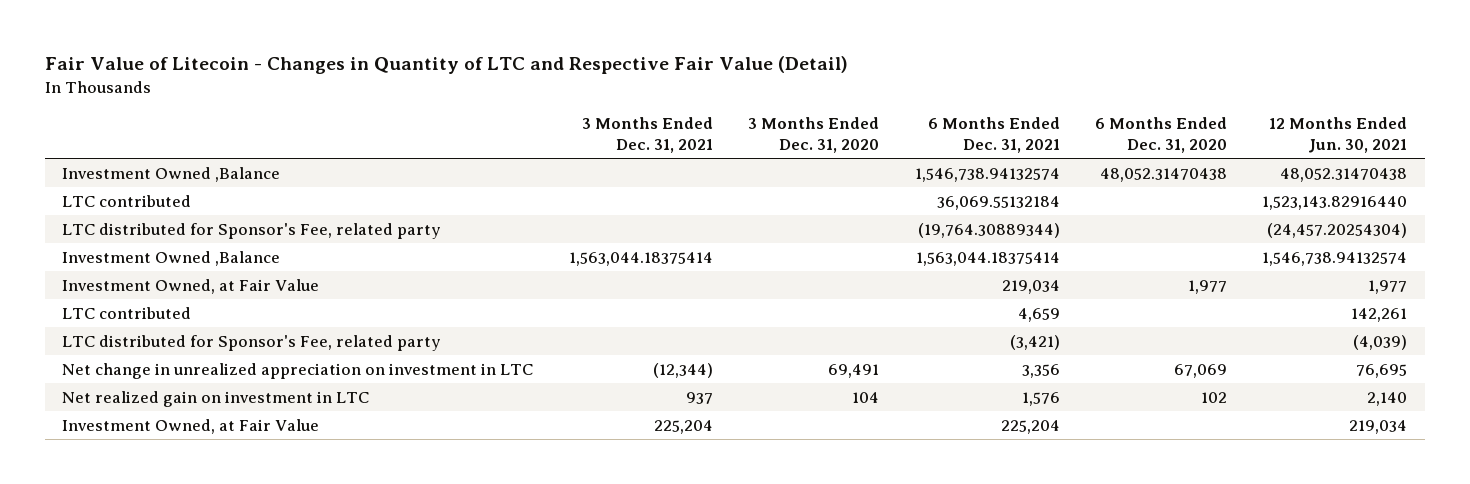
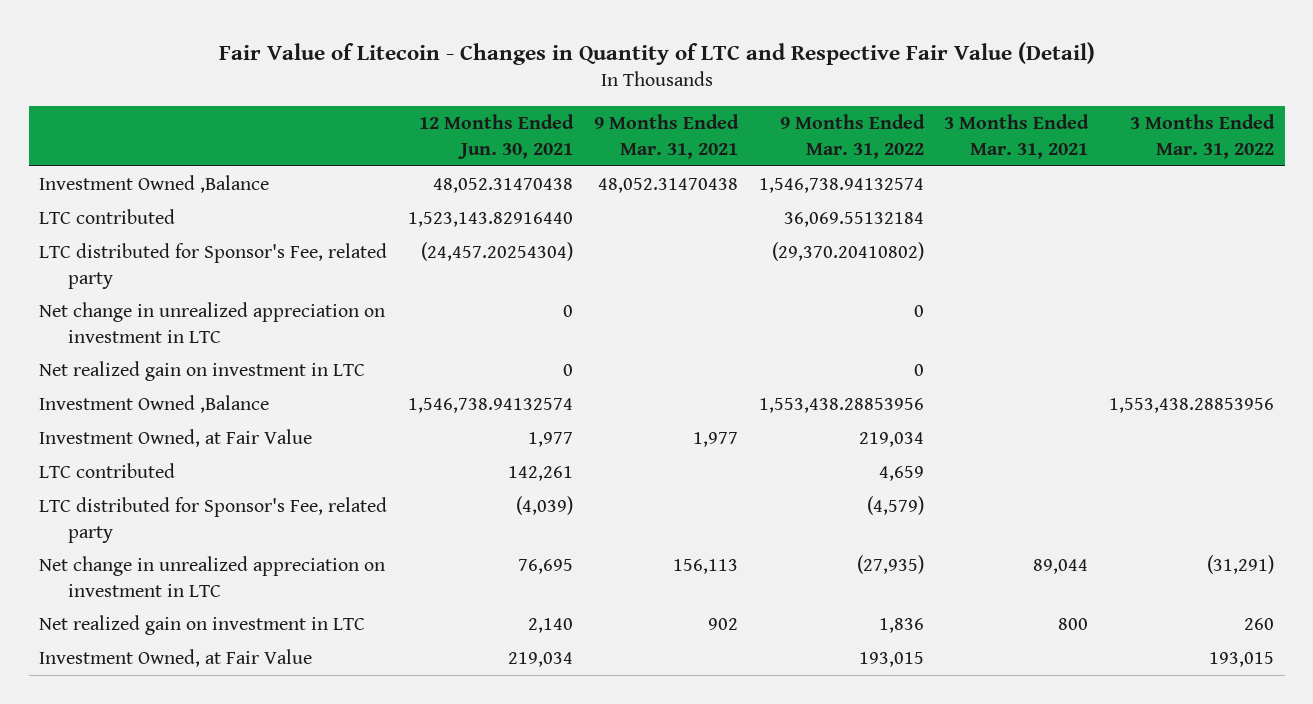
- | 3 Months Ended Dec. 31, 2021 | 3 Months Ended Dec. 31, 2020 | 6 Months Ended Dec. 31, 2021 | 6 Months Ended Dec. 31, 2020 | 12 Months Ended Jun. 30, 2021
+ | 12 Months Ended Jun. 30, 2021 | 9 Months Ended Mar. 31, 2021 | 9 Months Ended Mar. 31, 2022 | 3 Months Ended Mar. 31, 2021 | 3 Months Ended Mar. 31, 2022
+ Net change in unrealized appreciation on investment in LTC | 0 | | 0 | |
+ Net realized gain on investment in LTC | 0 | | 0 | |

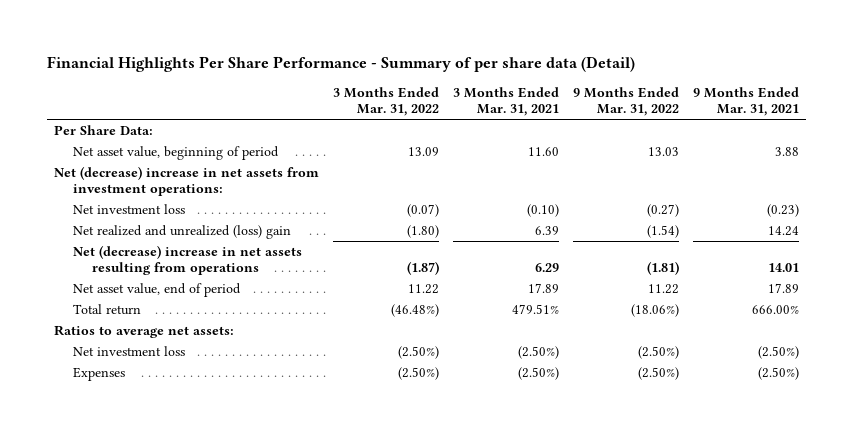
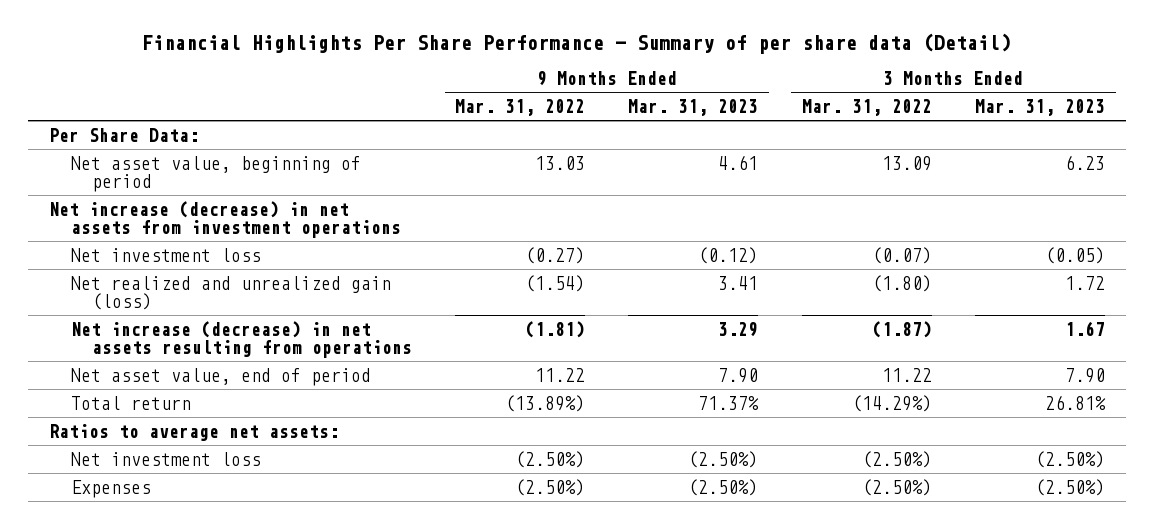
- | 3 Months Ended Mar. 31, 2022 | 3 Months Ended Mar. 31, 2021 | 9 Months Ended Mar. 31, 2022 | 9 Months Ended Mar. 31, 2021
+ | 9 Months Ended Mar. 31, 2022 | 9 Months Ended Mar. 31, 2023 | 3 Months Ended Mar. 31, 2022 | 3 Months Ended Mar. 31, 2023
- Net (decrease) increase in net assets from investment operations:
+ Net increase (decrease) in net assets from investment operations
- Net realized and unrealized (loss) gain | (1.80) | 6.39 | (1.54) | 14.24
- Net (decrease) increase in net assets resulting from operations | (1.87) | 6.29 | (1.81) | 14.01
+ Net realized and unrealized gain (loss) | (1.54) | 3.41 | (1.80) | 1.72
+ Net increase (decrease) in net assets resulting from operations | (1.81) | 3.29 | (1.87) | 1.67
- Total return | (46.48%) | 479.51% | (18.06%) | 666.00%
+ Total return | (13.89%) | 71.37% | (14.29%) | 26.81%

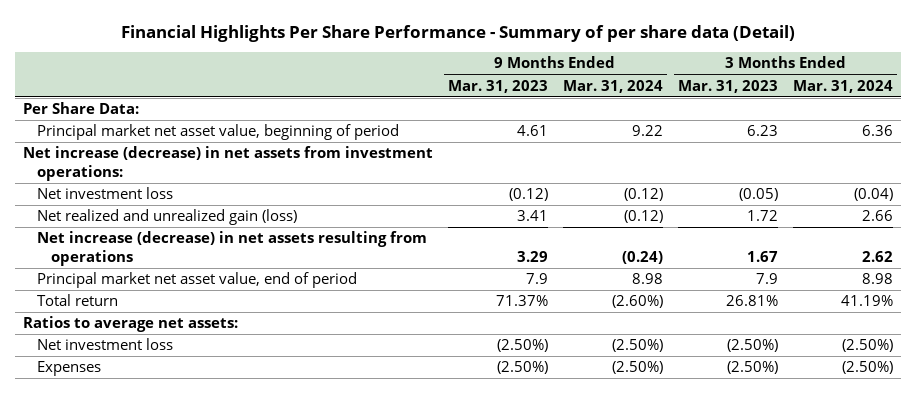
- | 9 Months Ended Mar. 31, 2022 | 9 Months Ended Mar. 31, 2023 | 3 Months Ended Mar. 31, 2022 | 3 Months Ended Mar. 31, 2023
+ | 9 Months Ended Mar. 31, 2023 | 9 Months Ended Mar. 31, 2024 | 3 Months Ended Mar. 31, 2023 | 3 Months Ended Mar. 31, 2024
- Net asset value, beginning of period | 13.03 | 4.61 | 13.09 | 6.23
- Net increase (decrease) in net assets from investment operations
+ Principal market net asset value, beginning of period | 4.61 | 9.22 | 6.23 | 6.36
+ Net increase (decrease) in net assets from investment operations:
- Net asset value, end of period | 11.22 | 7.90 | 11.22 | 7.90
+ Principal market net asset value, end of period | 7.9 | 8.98 | 7.9 | 8.98

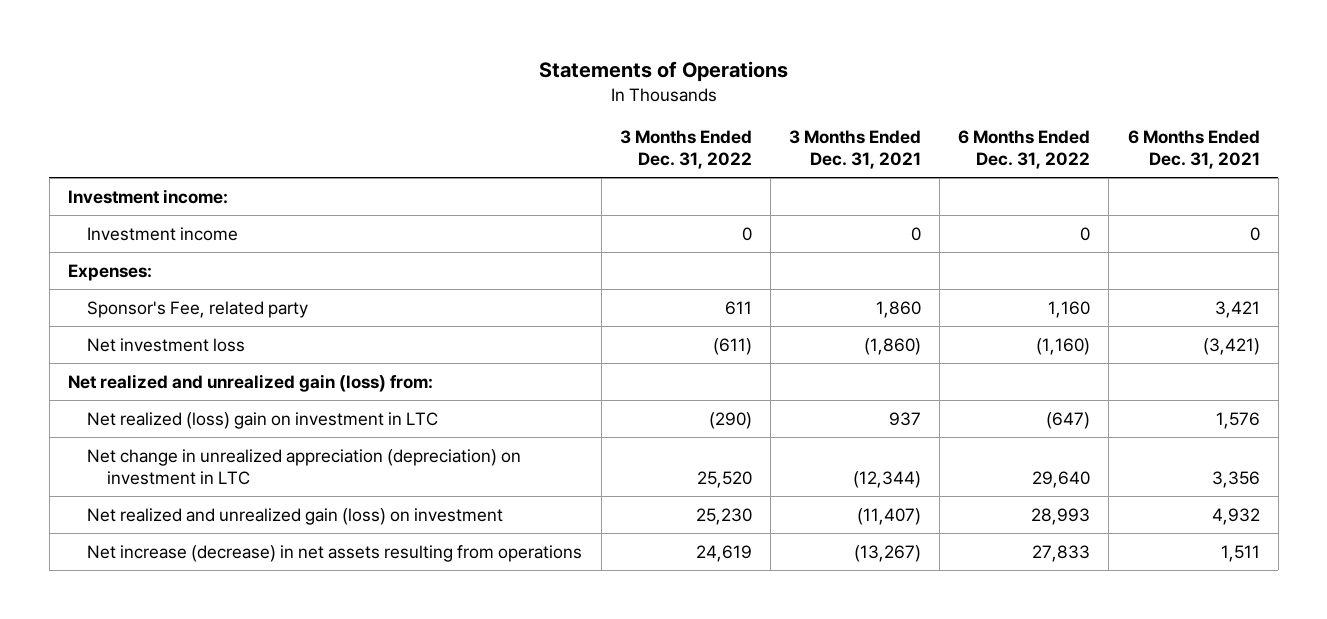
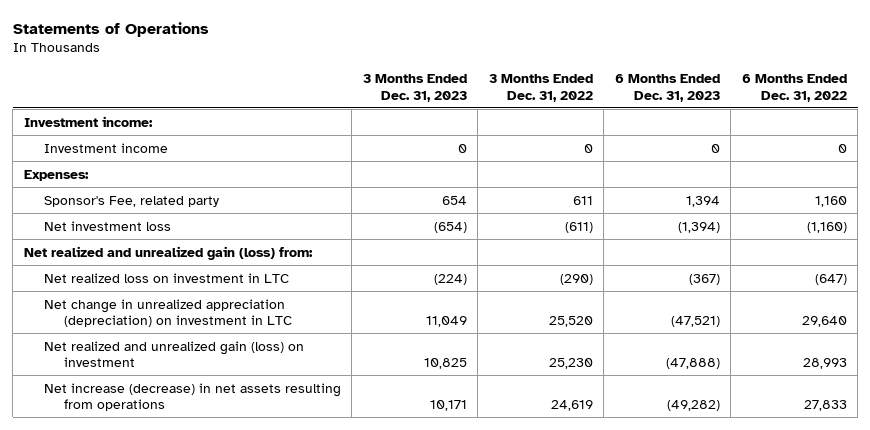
- | 3 Months Ended Dec. 31, 2022 | 3 Months Ended Dec. 31, 2021 | 6 Months Ended Dec. 31, 2022 | 6 Months Ended Dec. 31, 2021
+ | 3 Months Ended Dec. 31, 2023 | 3 Months Ended Dec. 31, 2022 | 6 Months Ended Dec. 31, 2023 | 6 Months Ended Dec. 31, 2022
- Net realized (loss) gain on investment in LTC | (290) | 937 | (647) | 1,576
+ Net realized loss on investment in LTC | (224) | (290) | (367) | (647)

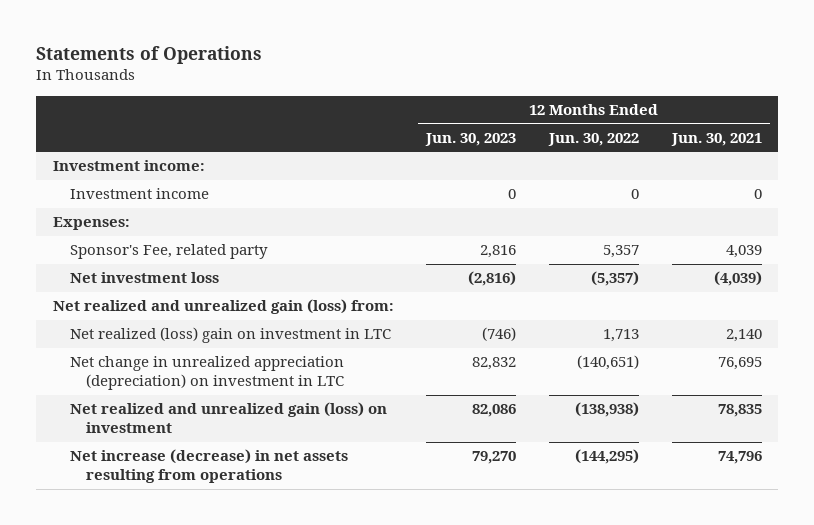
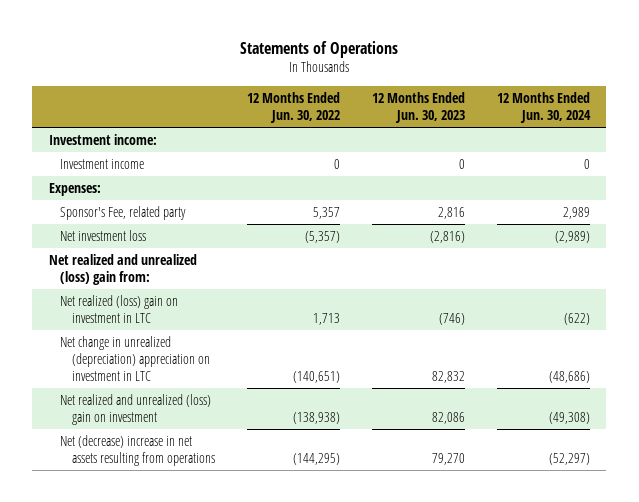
- | 12 Months Ended Jun. 30, 2023 | 12 Months Ended Jun. 30, 2022 | 12 Months Ended Jun. 30, 2021
+ | 12 Months Ended Jun. 30, 2022 | 12 Months Ended Jun. 30, 2023 | 12 Months Ended Jun. 30, 2024
- Net realized and unrealized gain (loss) from:
+ Net realized and unrealized (loss) gain from:
- Net change in unrealized appreciation (depreciation) on investment in LTC | 82,832 | (140,651) | 76,695
- Net realized and unrealized gain (loss) on investment | 82,086 | (138,938) | 78,835
- Net increase (decrease) in net assets resulting from operations | 79,270 | (144,295) | 74,796
+ Net change in unrealized (depreciation) appreciation on investment in LTC | (140,651) | 82,832 | (48,686)
+ Net realized and unrealized (loss) gain on investment | (138,938) | 82,086 | (49,308)
+ Net (decrease) increase in net assets resulting from operations | (144,295) | 79,270 | (52,297)

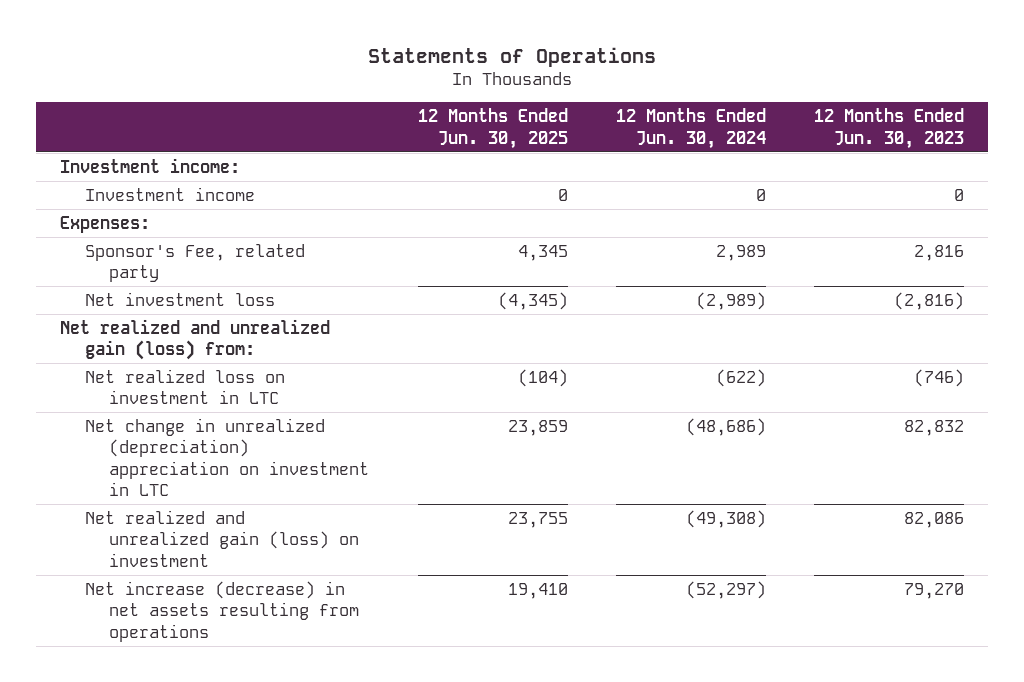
- | 12 Months Ended Jun. 30, 2022 | 12 Months Ended Jun. 30, 2023 | 12 Months Ended Jun. 30, 2024
+ | 12 Months Ended Jun. 30, 2025 | 12 Months Ended Jun. 30, 2024 | 12 Months Ended Jun. 30, 2023
- Net realized and unrealized (loss) gain from:
- Net realized (loss) gain on investment in LTC | 1,713 | (746) | (622)
+ Net realized and unrealized gain (loss) from:
+ Net realized loss on investment in LTC | (104) | (622) | (746)
- Net realized and unrealized (loss) gain on investment | (138,938) | 82,086 | (49,308)
- Net (decrease) increase in net assets resulting from operations | (144,295) | 79,270 | (52,297)
+ Net realized and unrealized gain (loss) on investment | 23,755 | (49,308) | 82,086
+ Net increase (decrease) in net assets resulting from operations | 19,410 | (52,297) | 79,270

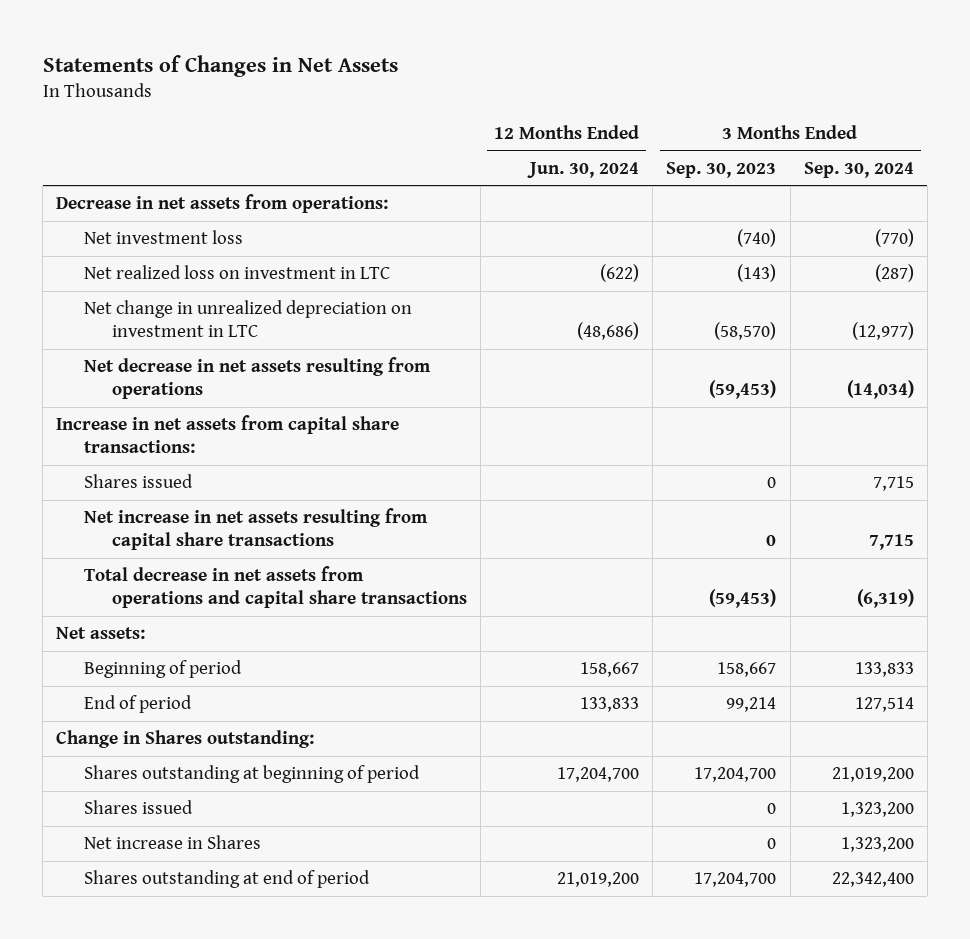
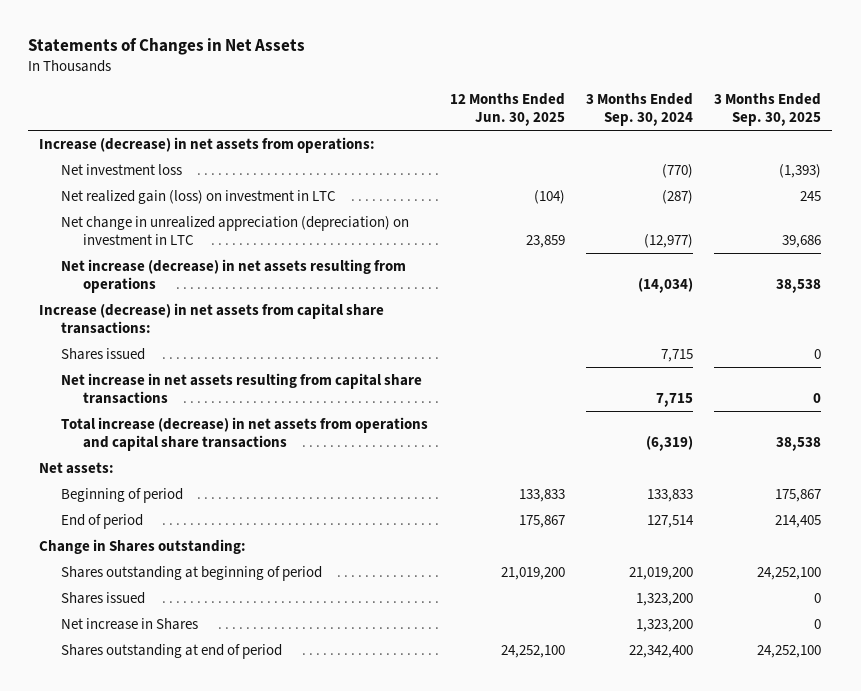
- | 12 Months Ended Jun. 30, 2024 | 3 Months Ended Sep. 30, 2023 | 3 Months Ended Sep. 30, 2024
+ | 12 Months Ended Jun. 30, 2025 | 3 Months Ended Sep. 30, 2024 | 3 Months Ended Sep. 30, 2025
- Decrease in net assets from operations:
+ Increase (decrease) in net assets from operations:
- Net realized loss on investment in LTC | (622) | (143) | (287)
- Net change in unrealized depreciation on investment in LTC | (48,686) | (58,570) | (12,977)
- Net decrease in net assets resulting from operations | | (59,453) | (14,034)
- Increase in net assets from capital share transactions:
+ Net realized gain (loss) on investment in LTC | (104) | (287) | 245
+ Net change in unrealized appreciation (depreciation) on investment in LTC | 23,859 | (12,977) | 39,686
+ Net increase (decrease) in net assets resulting from operations | | (14,034) | 38,538
+ Increase (decrease) in net assets from capital share transactions:
- Total decrease in net assets from operations and capital share transactions | | (59,453) | (6,319)
+ Total increase (decrease) in net assets from operations and capital share transactions | | (6,319) | 38,538

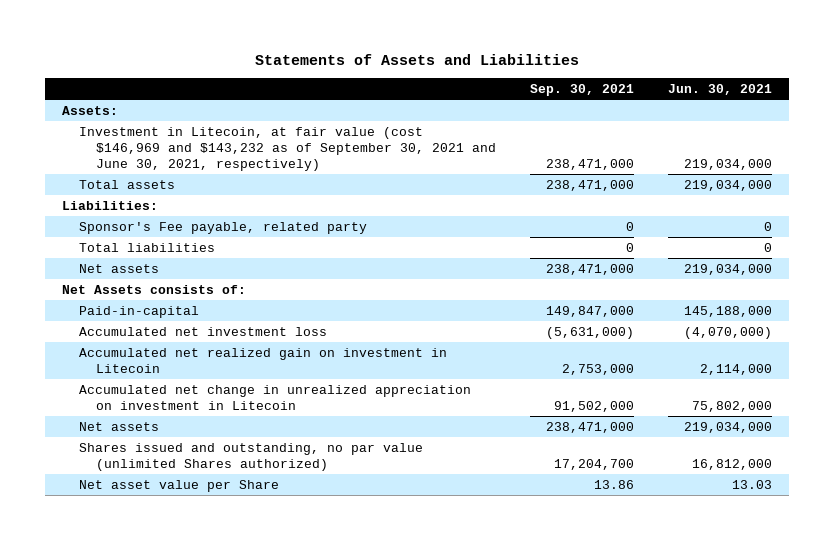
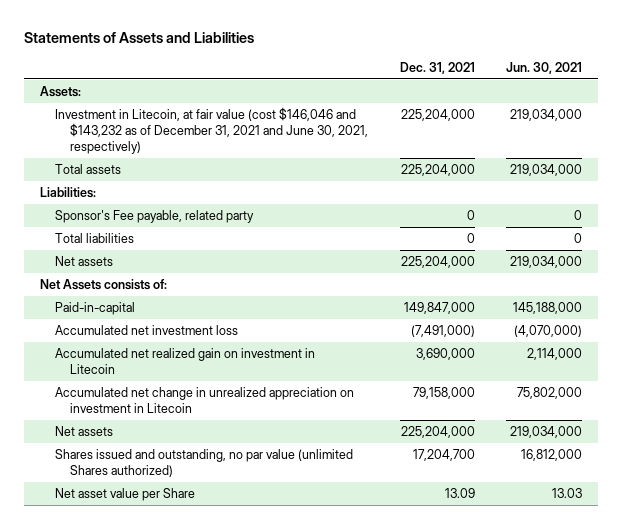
- | Sep. 30, 2021 | Jun. 30, 2021
+ | Dec. 31, 2021 | Jun. 30, 2021
- Investment in Litecoin, at fair value (cost $146,969 and $143,232 as of September 30, 2021 and June 30, 2021, respectively) | 238,471,000 | 219,034,000
+ Investment in Litecoin, at fair value (cost $146,046 and $143,232 as of December 31, 2021 and June 30, 2021, respectively) | 225,204,000 | 219,034,000

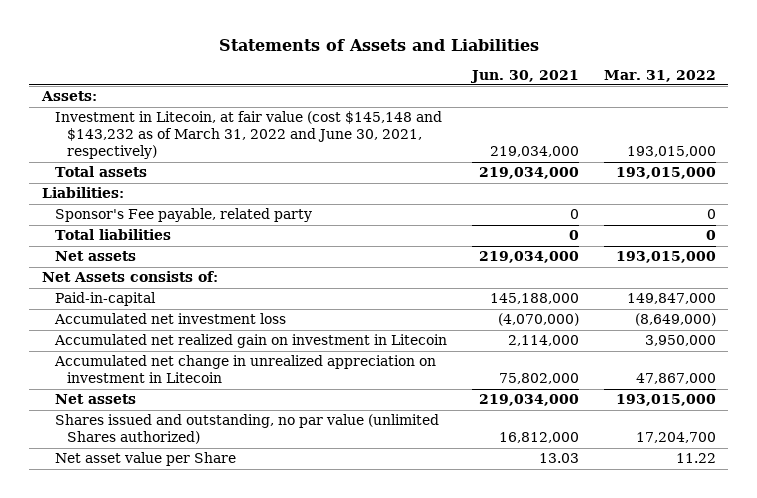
- | Dec. 31, 2021 | Jun. 30, 2021
+ | Jun. 30, 2021 | Mar. 31, 2022
- Investment in Litecoin, at fair value (cost $146,046 and $143,232 as of December 31, 2021 and June 30, 2021, respectively) | 225,204,000 | 219,034,000
+ Investment in Litecoin, at fair value (cost $145,148 and $143,232 as of March 31, 2022 and June 30, 2021, respectively) | 219,034,000 | 193,015,000

